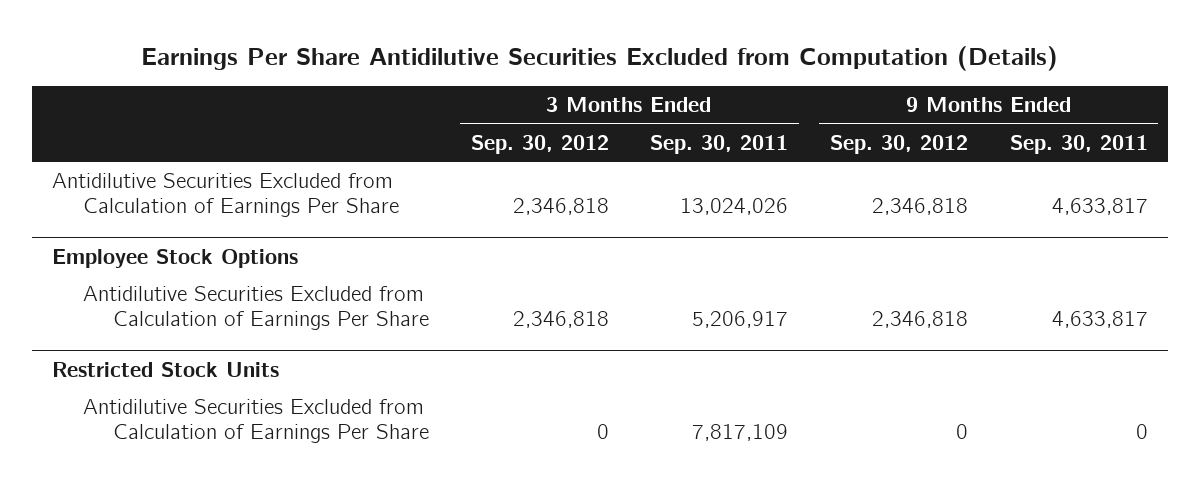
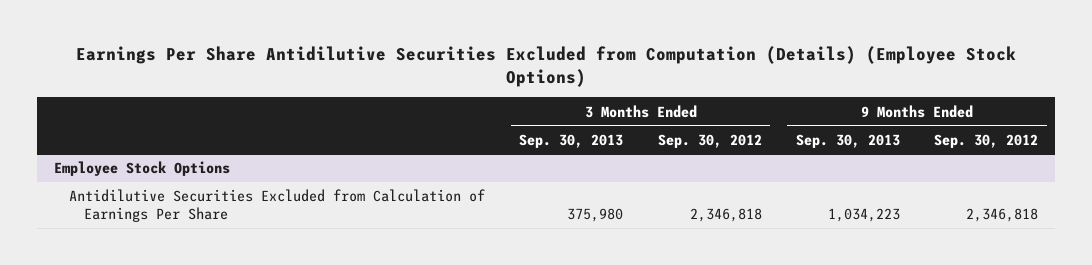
- Earnings Per Share Antidilutive Securities Excluded from Computation (Details)
+ Earnings Per Share Antidilutive Securities Excluded from Computation (Details) (Employee Stock Options)
- | 3 Months Ended Sep. 30, 2012 | 3 Months Ended Sep. 30, 2011 | 9 Months Ended Sep. 30, 2012 | 9 Months Ended Sep. 30, 2011
+ | 3 Months Ended Sep. 30, 2013 | 3 Months Ended Sep. 30, 2012 | 9 Months Ended Sep. 30, 2013 | 9 Months Ended Sep. 30, 2012
- Antidilutive Securities Excluded from Calculation of Earnings Per Share | 2,346,818 | 13,024,026 | 2,346,818 | 4,633,817
- Restricted Stock Units
- Antidilutive Securities Excluded from Calculation of Earnings Per Share | 0 | 7,817,109 | 0 | 0

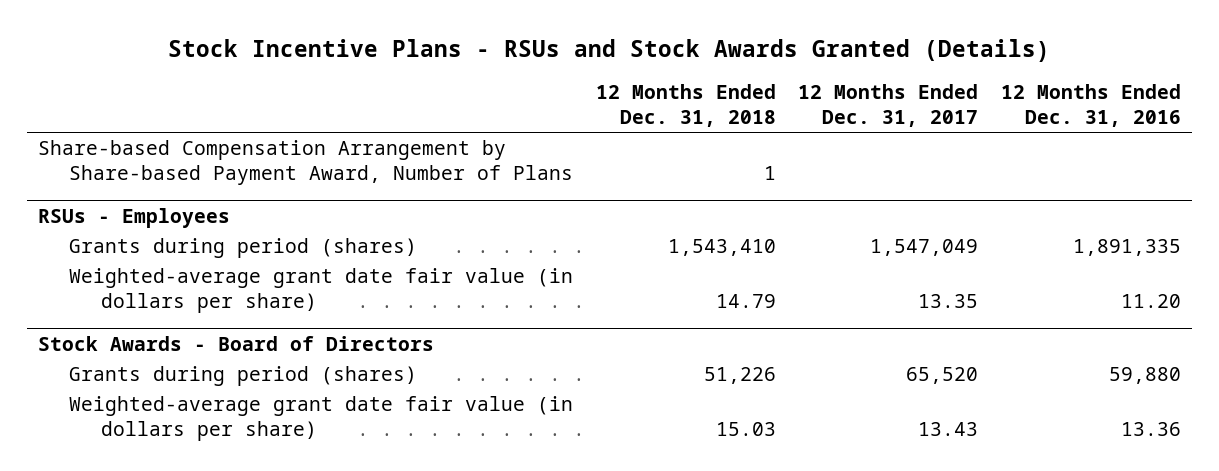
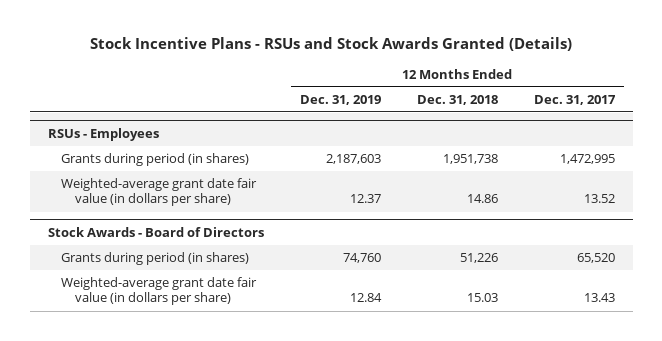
- | 12 Months Ended Dec. 31, 2018 | 12 Months Ended Dec. 31, 2017 | 12 Months Ended Dec. 31, 2016
+ | 12 Months Ended Dec. 31, 2019 | 12 Months Ended Dec. 31, 2018 | 12 Months Ended Dec. 31, 2017
- Share-based Compensation Arrangement by Share-based Payment Award, Number of Plans | 1 | |
@ RSUs - Employees
- Grants during period (shares) | 1,543,410 | 1,547,049 | 1,891,335
- Weighted-average grant date fair value (in dollars per share) | 14.79 | 13.35 | 11.20
+ Grants during period (in shares) | 2,187,603 | 1,951,738 | 1,472,995
+ Weighted-average grant date fair value (in dollars per share) | 12.37 | 14.86 | 13.52
@ Stock Awards - Board of Directors
- Grants during period (shares) | 51,226 | 65,520 | 59,880
+ Grants during period (in shares) | 74,760 | 51,226 | 65,520

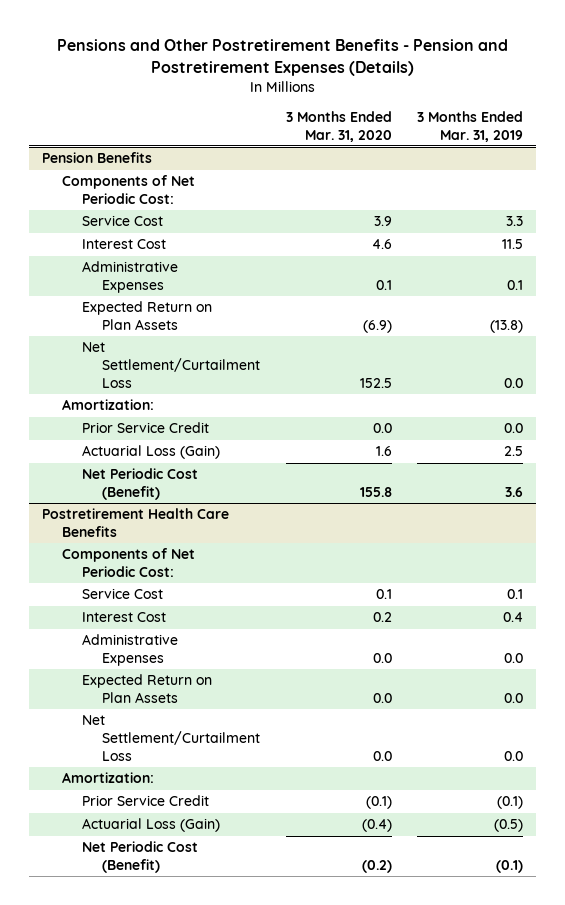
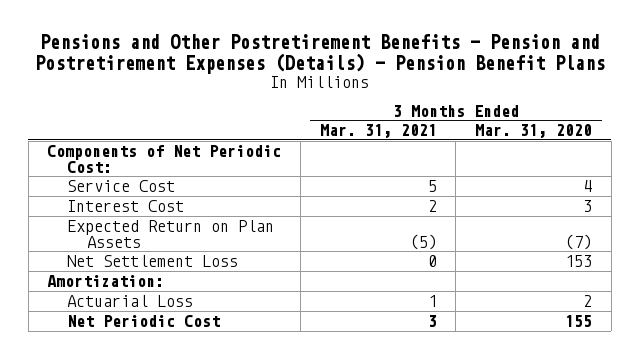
- Pensions and Other Postretirement Benefits - Pension and Postretirement Expenses (Details)
+ Pensions and Other Postretirement Benefits - Pension and Postretirement Expenses (Details) - Pension Benefit Plans
- | 3 Months Ended Mar. 31, 2020 | 3 Months Ended Mar. 31, 2019
+ | 3 Months Ended Mar. 31, 2021 | 3 Months Ended Mar. 31, 2020
- Pension Benefits
- Service Cost | 3.9 | 3.3
- Interest Cost | 4.6 | 11.5
- Administrative Expenses | 0.1 | 0.1
- Expected Return on Plan Assets | (6.9) | (13.8)
- Net Settlement/Curtailment Loss | 152.5 | 0.0
- Amortization:
- Prior Service Credit | 0.0 | 0.0
- Actuarial Loss (Gain) | 1.6 | 2.5
- Net Periodic Cost (Benefit) | 155.8 | 3.6
- Postretirement Health Care Benefits
- Components of Net Periodic Cost:
- Service Cost | 0.1 | 0.1
- Interest Cost | 0.2 | 0.4
- Administrative Expenses | 0.0 | 0.0
- Expected Return on Plan Assets | 0.0 | 0.0
- Net Settlement/Curtailment Loss | 0.0 | 0.0
+ Service Cost | 5 | 4
+ Interest Cost | 2 | 3
+ Expected Return on Plan Assets | (5) | (7)
+ Net Settlement Loss | 0 | 153
- Prior Service Credit | (0.1) | (0.1)
- Actuarial Loss (Gain) | (0.4) | (0.5)
- Net Periodic Cost (Benefit) | (0.2) | (0.1)
+ Actuarial Loss | 1 | 2
+ Net Periodic Cost | 3 | 155

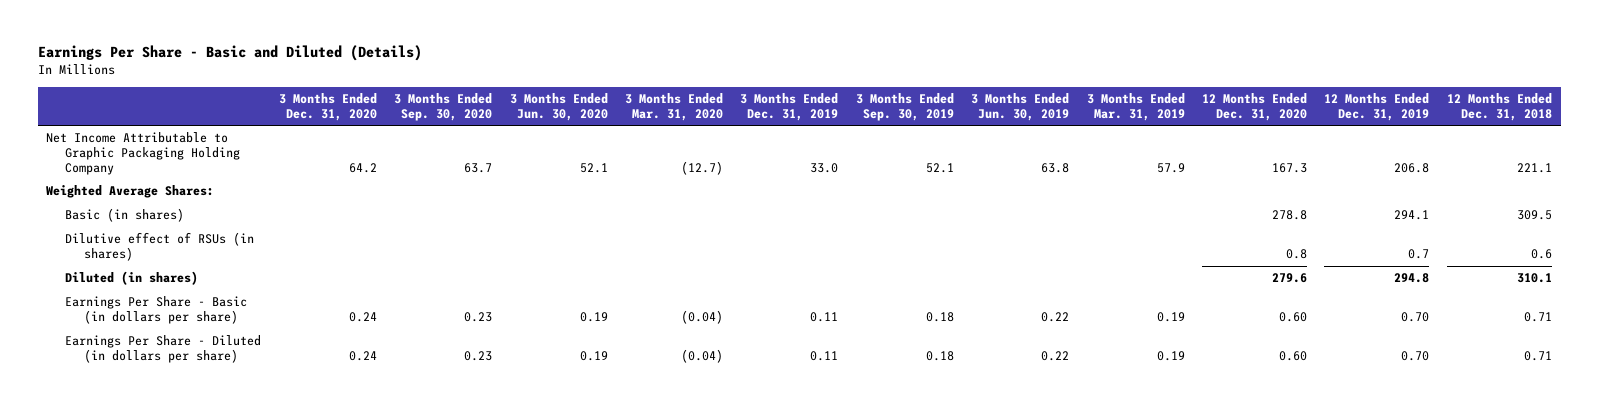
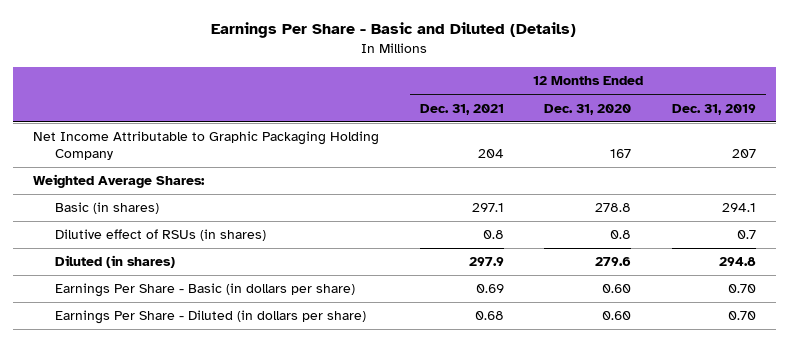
- | 3 Months Ended Dec. 31, 2020 | 3 Months Ended Sep. 30, 2020 | 3 Months Ended Jun. 30, 2020 | 3 Months Ended Mar. 31, 2020 | 3 Months Ended Dec. 31, 2019 | 3 Months Ended Sep. 30, 2019 | 3 Months Ended Jun. 30, 2019 | 3 Months Ended Mar. 31, 2019 | 12 Months Ended Dec. 31, 2020 | 12 Months Ended Dec. 31, 2019 | 12 Months Ended Dec. 31, 2018
+ | 12 Months Ended Dec. 31, 2021 | 12 Months Ended Dec. 31, 2020 | 12 Months Ended Dec. 31, 2019
- Net Income Attributable to Graphic Packaging Holding Company | 64.2 | 63.7 | 52.1 | (12.7) | 33.0 | 52.1 | 63.8 | 57.9 | 167.3 | 206.8 | 221.1
+ Net Income Attributable to Graphic Packaging Holding Company | 204 | 167 | 207

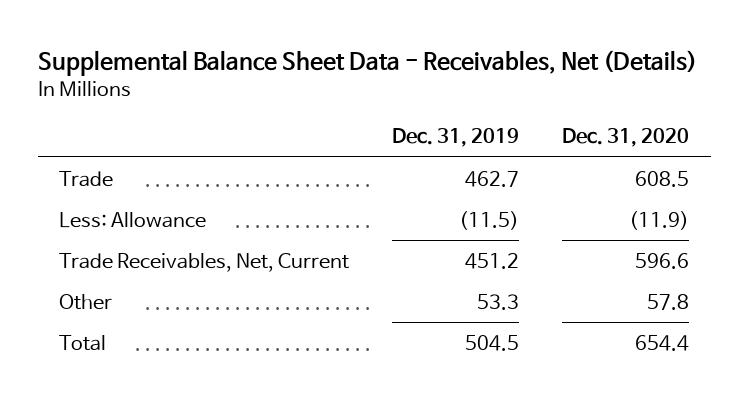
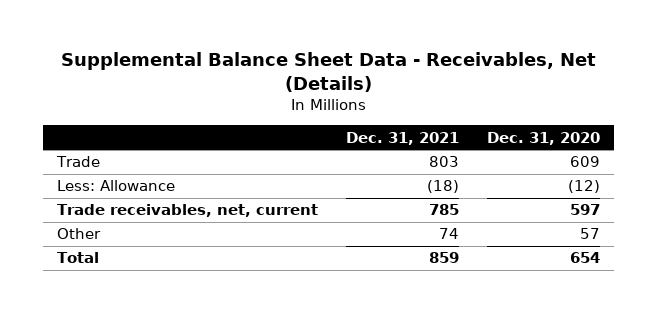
- | Dec. 31, 2019 | Dec. 31, 2020
+ | Dec. 31, 2021 | Dec. 31, 2020
- Trade | 462.7 | 608.5
- Less: Allowance | (11.5) | (11.9)
- Trade Receivables, Net, Current | 451.2 | 596.6
- Other | 53.3 | 57.8
- Total | 504.5 | 654.4
+ Trade | 803 | 609
+ Less: Allowance | (18) | (12)
+ Trade receivables, net, current | 785 | 597
+ Other | 74 | 57
+ Total | 859 | 654

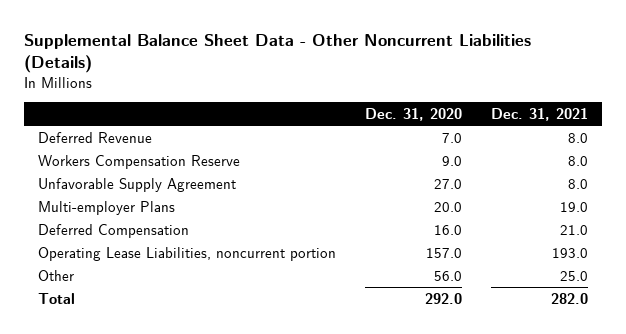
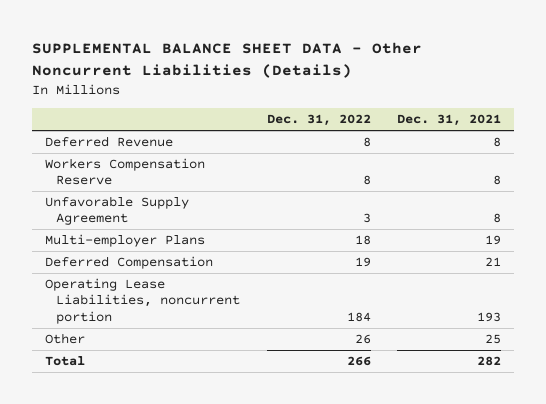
- Supplemental Balance Sheet Data - Other Noncurrent Liabilities (Details)
+ SUPPLEMENTAL BALANCE SHEET DATA - Other Noncurrent Liabilities (Details)
- | Dec. 31, 2020 | Dec. 31, 2021
+ | Dec. 31, 2022 | Dec. 31, 2021
- Deferred Revenue | 7.0 | 8.0
- Workers Compensation Reserve | 9.0 | 8.0
- Unfavorable Supply Agreement | 27.0 | 8.0
- Multi-employer Plans | 20.0 | 19.0
- Deferred Compensation | 16.0 | 21.0
- Operating Lease Liabilities, noncurrent portion | 157.0 | 193.0
- Other | 56.0 | 25.0
- Total | 292.0 | 282.0
+ Deferred Revenue | 8 | 8
+ Workers Compensation Reserve | 8 | 8
+ Unfavorable Supply Agreement | 3 | 8
+ Multi-employer Plans | 18 | 19
+ Deferred Compensation | 19 | 21
+ Operating Lease Liabilities, noncurrent portion | 184 | 193
+ Other | 26 | 25
+ Total | 266 | 282

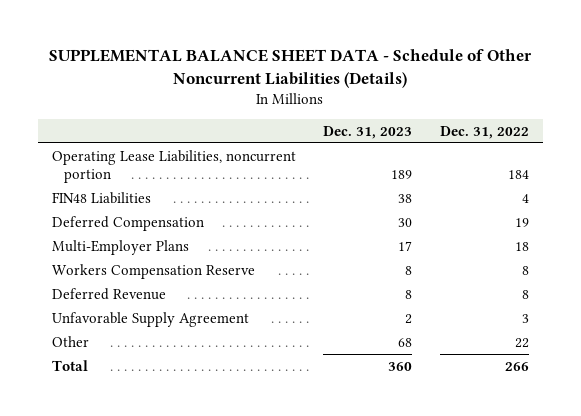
- SUPPLEMENTAL BALANCE SHEET DATA - Other Noncurrent Liabilities (Details)
+ SUPPLEMENTAL BALANCE SHEET DATA - Schedule of Other Noncurrent Liabilities (Details)
- | Dec. 31, 2022 | Dec. 31, 2021
+ | Dec. 31, 2023 | Dec. 31, 2022
moved up: Operating Lease Liabilities, noncurrent portion | 189 | 184
+ FIN48 Liabilities | 38 | 4
moved up: Deferred Compensation | 30 | 19
+ Multi-Employer Plans | 17 | 18
moved down: Deferred Revenue | 8 | 8
- Multi-employer Plans | 18 | 19
- Other | 26 | 25
+ Other | 68 | 22

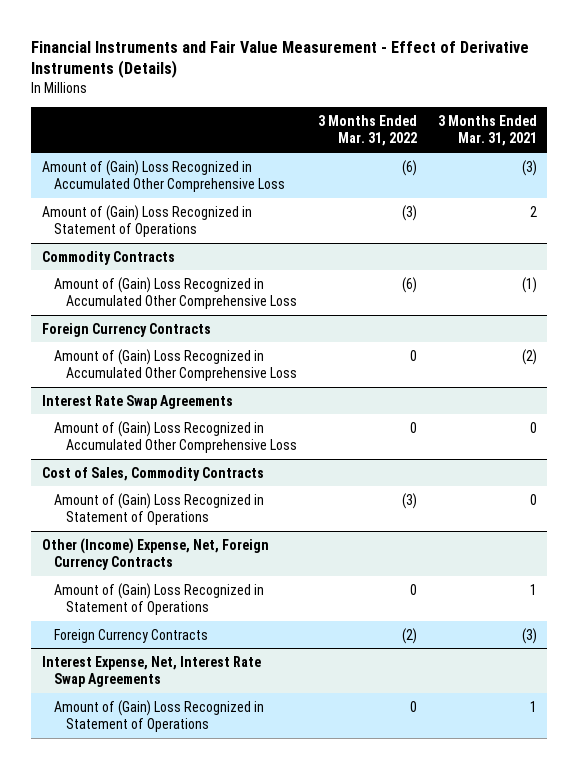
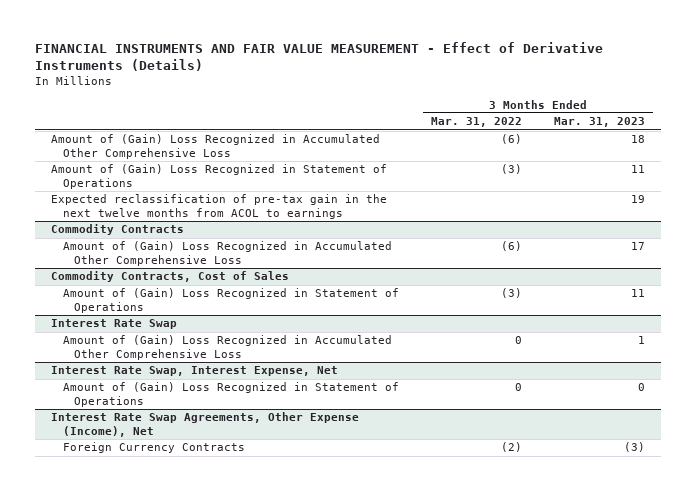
- Financial Instruments and Fair Value Measurement - Effect of Derivative Instruments (Details)
+ FINANCIAL INSTRUMENTS AND FAIR VALUE MEASUREMENT - Effect of Derivative Instruments (Details)
- | 3 Months Ended Mar. 31, 2022 | 3 Months Ended Mar. 31, 2021
+ | 3 Months Ended Mar. 31, 2022 | 3 Months Ended Mar. 31, 2023
+ Expected reclassification of pre-tax gain in the next twelve months from ACOL to earnings | | 19
- Foreign Currency Contracts
- Amount of (Gain) Loss Recognized in Accumulated Other Comprehensive Loss | 0 | (2)
- Interest Rate Swap Agreements
- Amount of (Gain) Loss Recognized in Accumulated Other Comprehensive Loss | 0 | 0
- Cost of Sales, Commodity Contracts
+ Commodity Contracts, Cost of Sales
- Other (Income) Expense, Net, Foreign Currency Contracts
+ Interest Rate Swap
+ Amount of (Gain) Loss Recognized in Accumulated Other Comprehensive Loss | 0 | 1
+ Interest Rate Swap, Interest Expense, Net
+ Interest Rate Swap Agreements, Other Expense (Income), Net
- Interest Expense, Net, Interest Rate Swap Agreements
- Amount of (Gain) Loss Recognized in Statement of Operations | 0 | 1

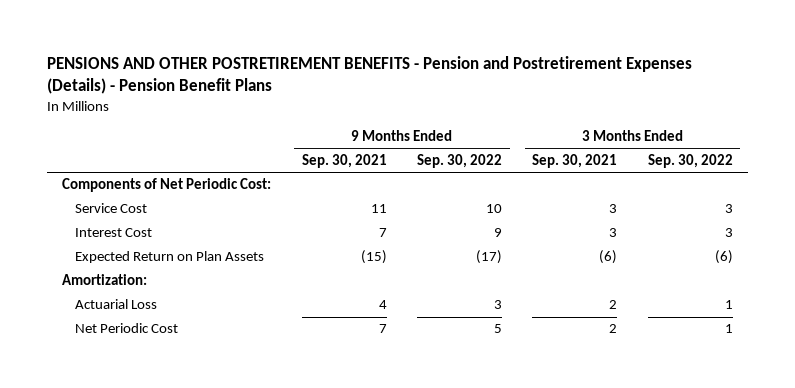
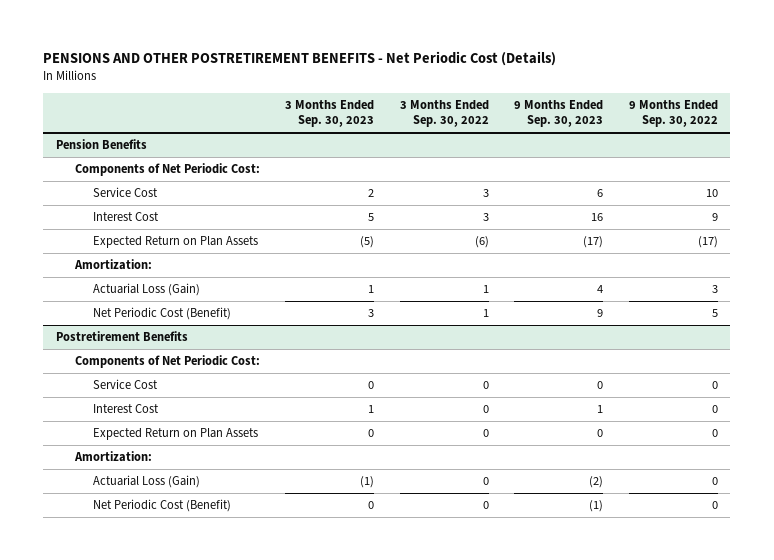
- PENSIONS AND OTHER POSTRETIREMENT BENEFITS - Pension and Postretirement Expenses (Details) - Pension Benefit Plans
+ PENSIONS AND OTHER POSTRETIREMENT BENEFITS - Net Periodic Cost (Details)
- | 9 Months Ended Sep. 30, 2021 | 9 Months Ended Sep. 30, 2022 | 3 Months Ended Sep. 30, 2021 | 3 Months Ended Sep. 30, 2022
+ | 3 Months Ended Sep. 30, 2023 | 3 Months Ended Sep. 30, 2022 | 9 Months Ended Sep. 30, 2023 | 9 Months Ended Sep. 30, 2022
+ Pension Benefits
- Actuarial Loss | 4 | 3 | 2 | 1
- Net Periodic Cost | 7 | 5 | 2 | 1
+ Actuarial Loss (Gain) | 1 | 1 | 4 | 3
+ Net Periodic Cost (Benefit) | 3 | 1 | 9 | 5
+ Postretirement Benefits
+ Components of Net Periodic Cost:
+ Service Cost | 0 | 0 | 0 | 0
+ Interest Cost | 1 | 0 | 1 | 0
+ Expected Return on Plan Assets | 0 | 0 | 0 | 0
+ Amortization:
+ Actuarial Loss (Gain) | (1) | 0 | (2) | 0
+ Net Periodic Cost (Benefit) | 0 | 0 | (1) | 0

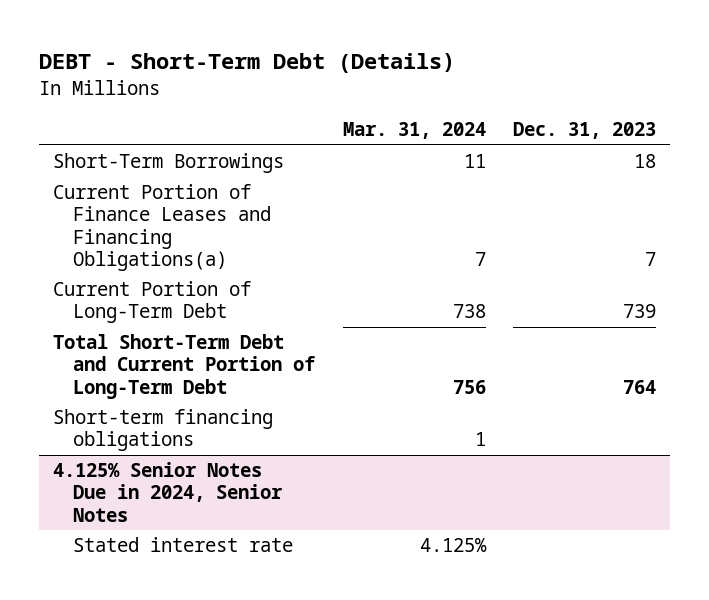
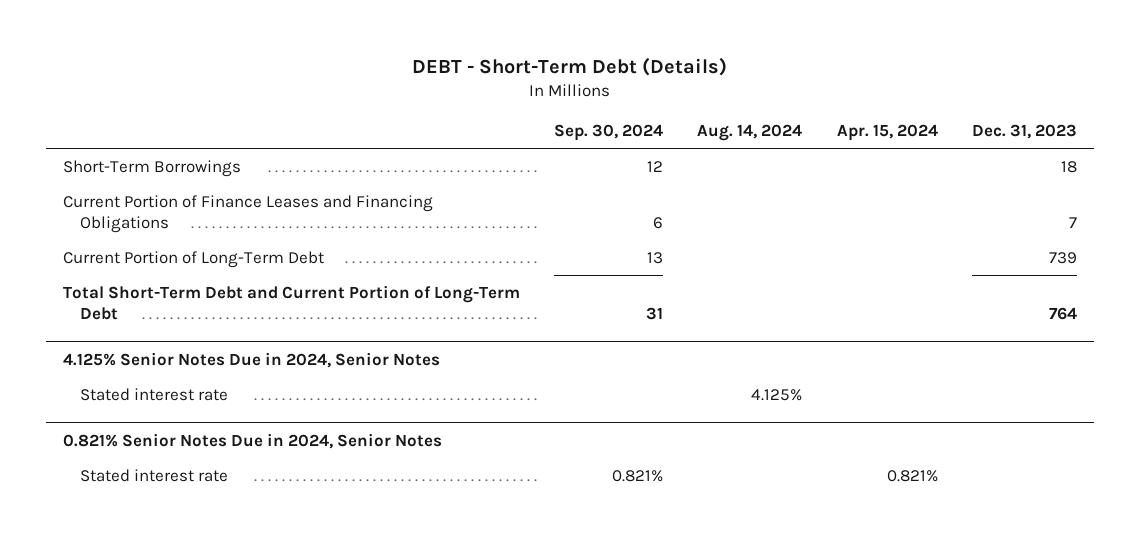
- | Mar. 31, 2024 | Dec. 31, 2023
+ | Sep. 30, 2024 | Aug. 14, 2024 | Apr. 15, 2024 | Dec. 31, 2023
- Current Portion of Finance Leases and Financing Obligations(a) | 7 | 7
+ Current Portion of Finance Leases and Financing Obligations | 6 | | | 7
- Short-term financing obligations | 1 |
+ 0.821% Senior Notes Due in 2024, Senior Notes
+ Stated interest rate | 0.821% | | 0.821% |

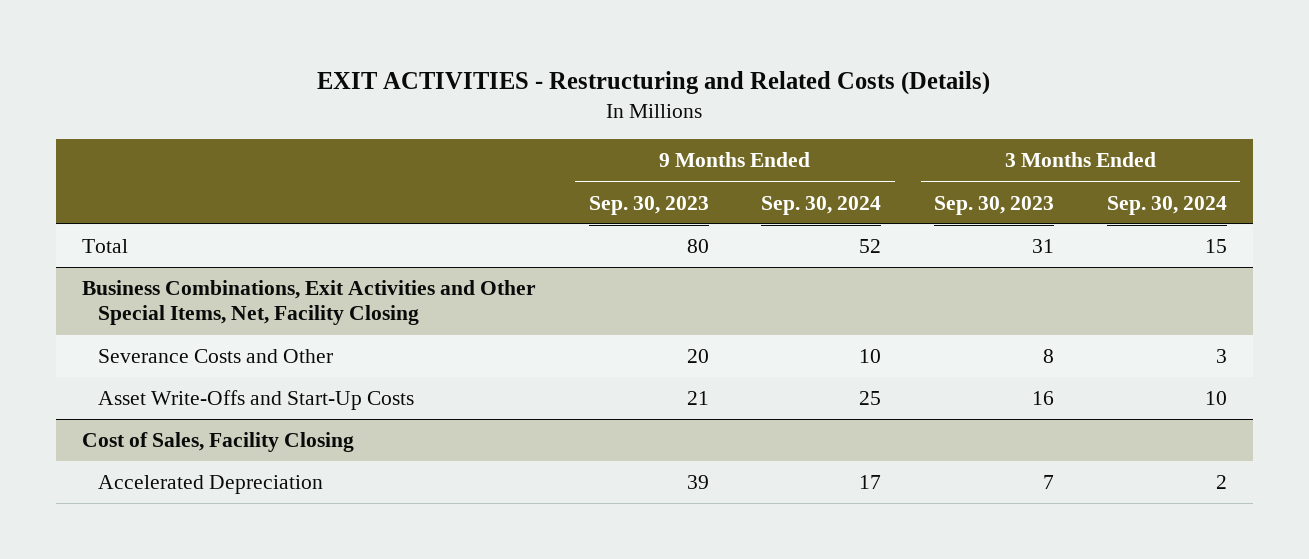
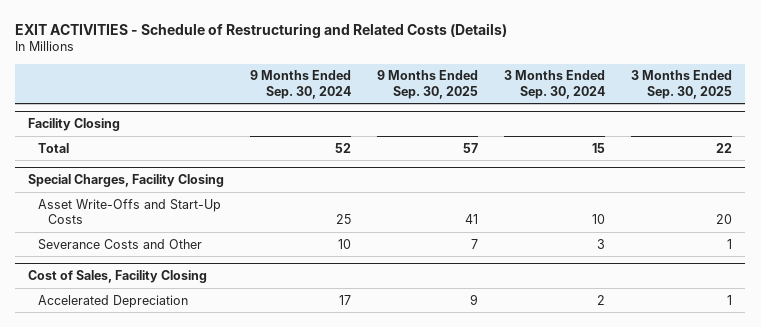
- EXIT ACTIVITIES - Restructuring and Related Costs (Details)
+ EXIT ACTIVITIES - Schedule of Restructuring and Related Costs (Details)
- | 9 Months Ended Sep. 30, 2023 | 9 Months Ended Sep. 30, 2024 | 3 Months Ended Sep. 30, 2023 | 3 Months Ended Sep. 30, 2024
+ | 9 Months Ended Sep. 30, 2024 | 9 Months Ended Sep. 30, 2025 | 3 Months Ended Sep. 30, 2024 | 3 Months Ended Sep. 30, 2025
+ Facility Closing
- Business Combinations, Exit Activities and Other Special Items, Net, Facility Closing
- Severance Costs and Other | 20 | 10 | 8 | 3
+ Special Charges, Facility Closing
+ Severance Costs and Other | 10 | 7 | 3 | 1

